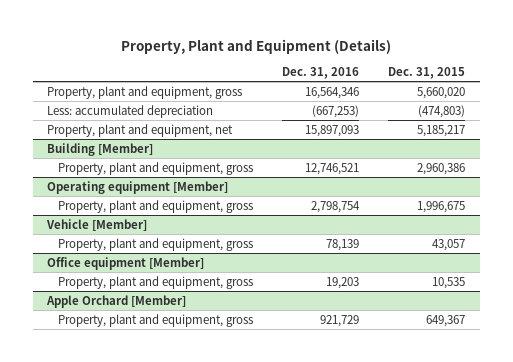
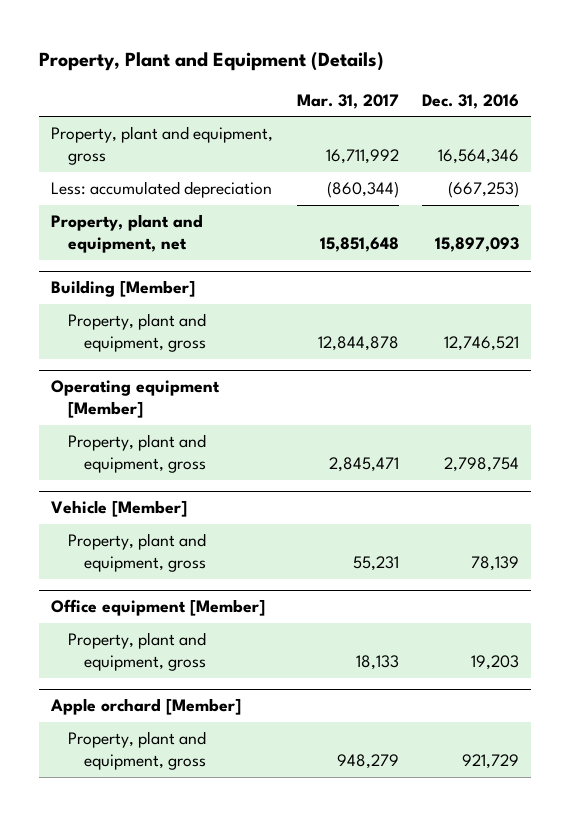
- | Dec. 31, 2016 | Dec. 31, 2015
+ | Mar. 31, 2017 | Dec. 31, 2016
- Apple Orchard [Member]
+ Apple orchard [Member]

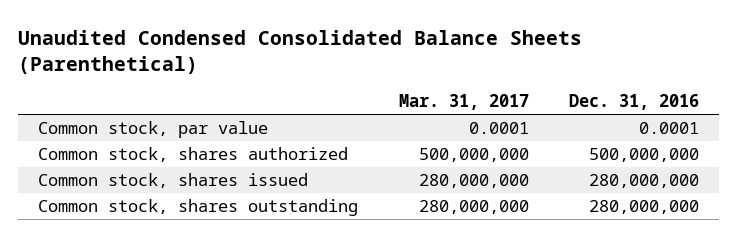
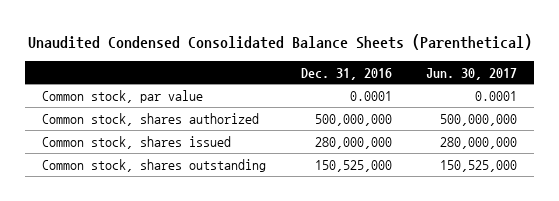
- | Mar. 31, 2017 | Dec. 31, 2016
+ | Dec. 31, 2016 | Jun. 30, 2017
- Common stock, shares outstanding | 280,000,000 | 280,000,000
+ Common stock, shares outstanding | 150,525,000 | 150,525,000

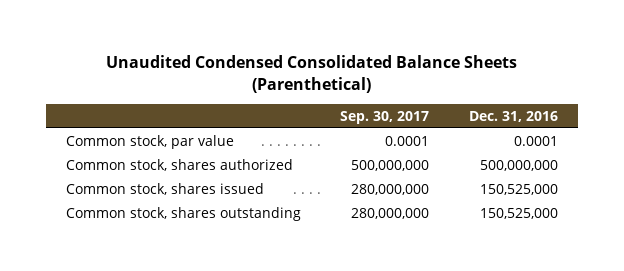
- | Dec. 31, 2016 | Jun. 30, 2017
+ | Sep. 30, 2017 | Dec. 31, 2016
- Common stock, shares issued | 280,000,000 | 280,000,000
+ Common stock, shares issued | 280,000,000 | 150,525,000

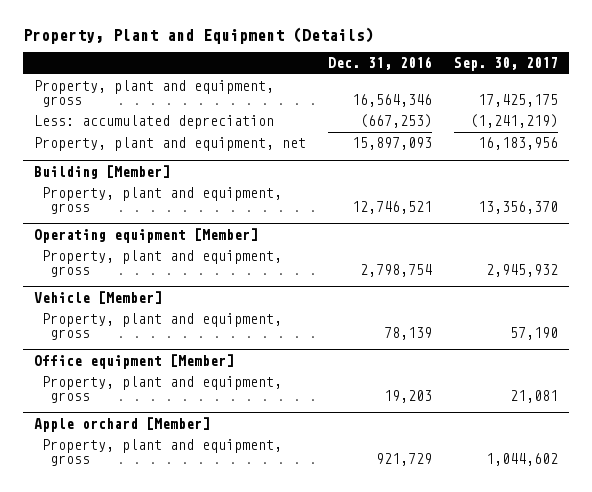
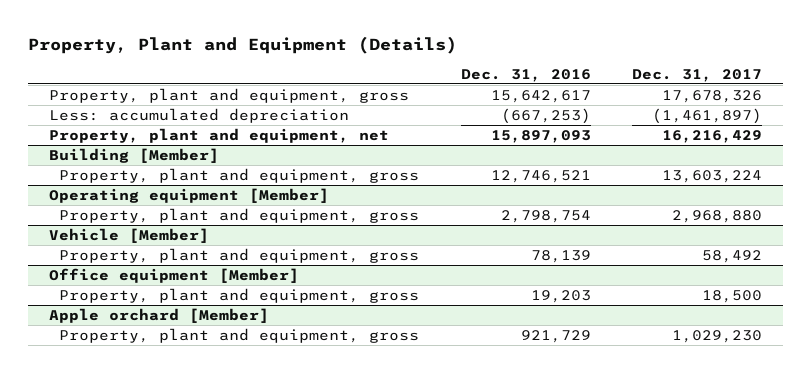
- | Dec. 31, 2016 | Sep. 30, 2017
+ | Dec. 31, 2016 | Dec. 31, 2017
- Property, plant and equipment, gross | 16,564,346 | 17,425,175
+ Property, plant and equipment, gross | 15,642,617 | 17,678,326

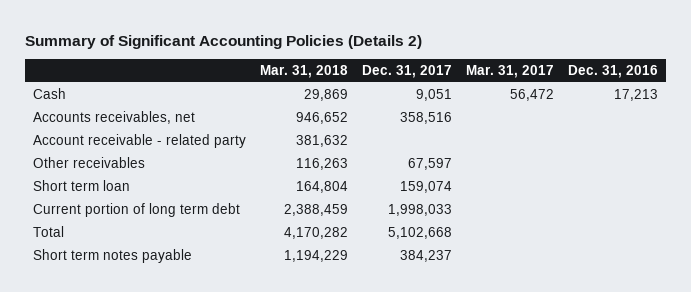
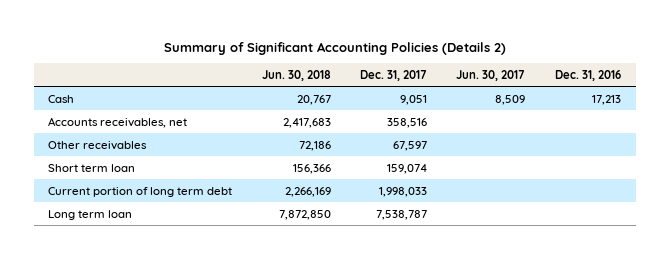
- | Mar. 31, 2018 | Dec. 31, 2017 | Mar. 31, 2017 | Dec. 31, 2016
+ | Jun. 30, 2018 | Dec. 31, 2017 | Jun. 30, 2017 | Dec. 31, 2016
- Account receivable - related party | 381,632 | | |
- Total | 4,170,282 | 5,102,668 | |
- Short term notes payable | 1,194,229 | 384,237 | |
+ Long term loan | 7,872,850 | 7,538,787 | |

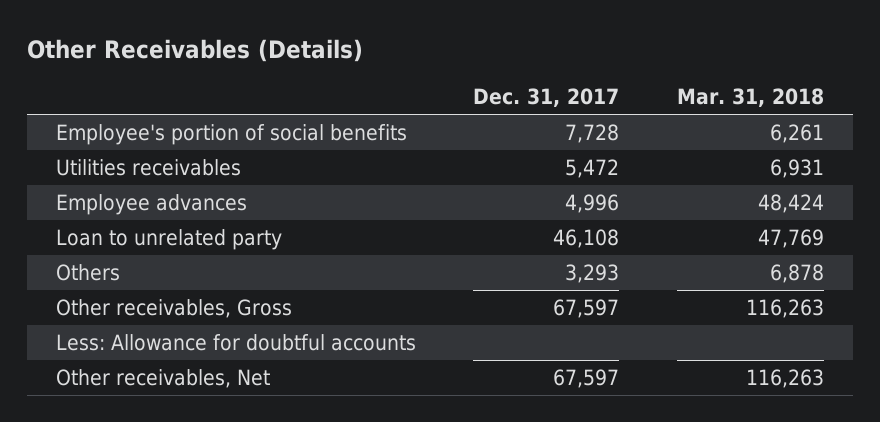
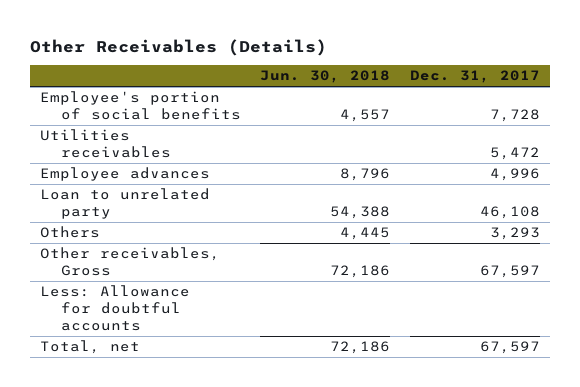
- | Dec. 31, 2017 | Mar. 31, 2018
+ | Jun. 30, 2018 | Dec. 31, 2017
- Other receivables, Net | 67,597 | 116,263
+ Total, net | 72,186 | 67,597

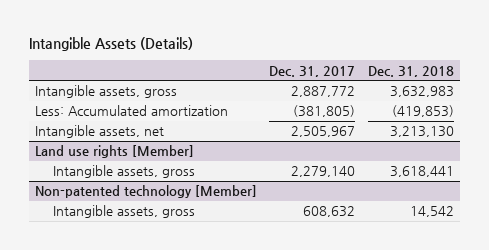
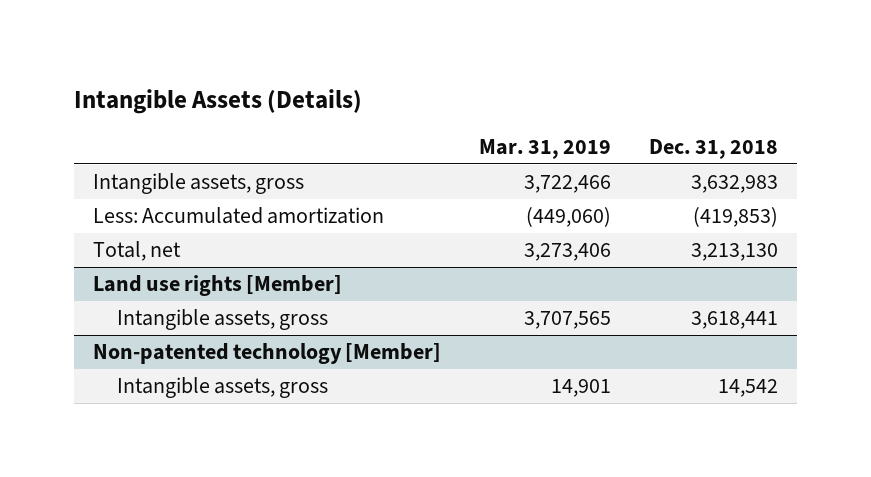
- | Dec. 31, 2017 | Dec. 31, 2018
+ | Mar. 31, 2019 | Dec. 31, 2018
- Intangible assets, net | 2,505,967 | 3,213,130
+ Total, net | 3,273,406 | 3,213,130

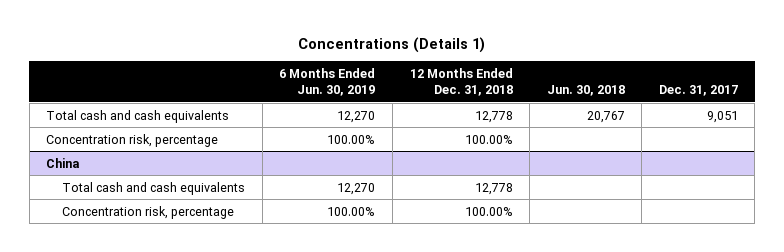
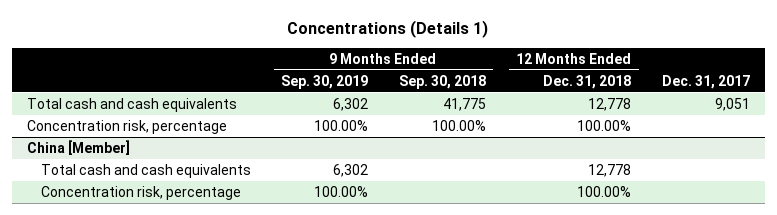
- | 6 Months Ended Jun. 30, 2019 | 12 Months Ended Dec. 31, 2018 | Jun. 30, 2018 | Dec. 31, 2017
+ | 9 Months Ended Sep. 30, 2019 | 9 Months Ended Sep. 30, 2018 | 12 Months Ended Dec. 31, 2018 | Dec. 31, 2017
- China
+ China [Member]

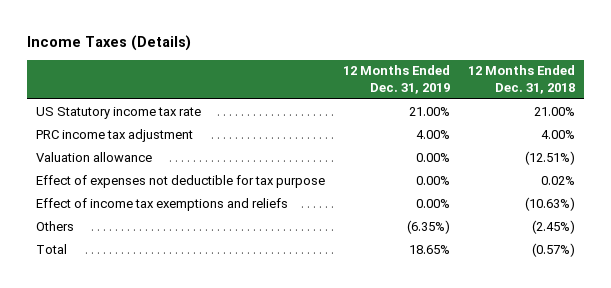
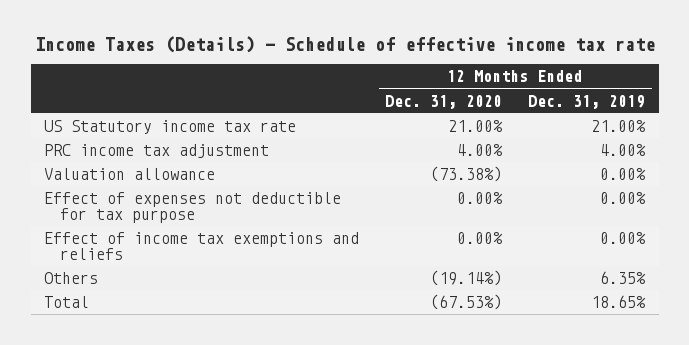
- Income Taxes (Details)
+ Income Taxes (Details) - Schedule of effective income tax rate
- | 12 Months Ended Dec. 31, 2019 | 12 Months Ended Dec. 31, 2018
+ | 12 Months Ended Dec. 31, 2020 | 12 Months Ended Dec. 31, 2019
- Others | (6.35%) | (2.45%)
+ Others | (19.14%) | 6.35%

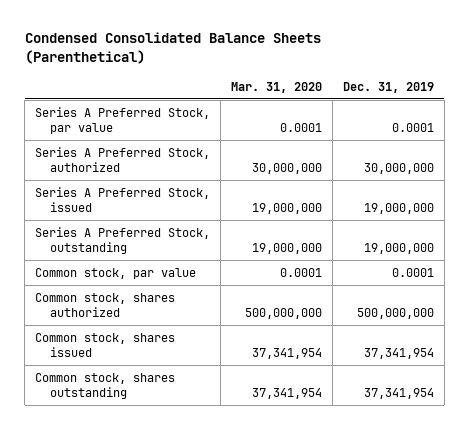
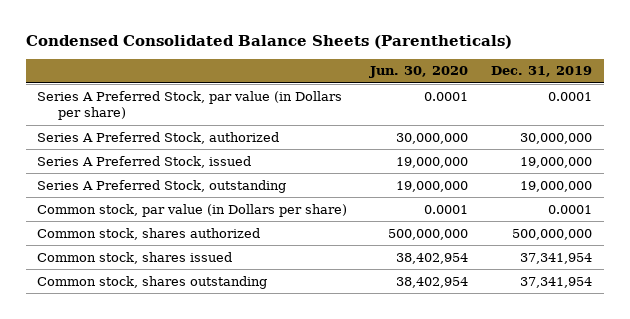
- Condensed Consolidated Balance Sheets (Parenthetical)
+ Condensed Consolidated Balance Sheets (Parentheticals)
- | Mar. 31, 2020 | Dec. 31, 2019
+ | Jun. 30, 2020 | Dec. 31, 2019
- Series A Preferred Stock, par value | 0.0001 | 0.0001
+ Series A Preferred Stock, par value (in Dollars per share) | 0.0001 | 0.0001
- Common stock, par value | 0.0001 | 0.0001
+ Common stock, par value (in Dollars per share) | 0.0001 | 0.0001

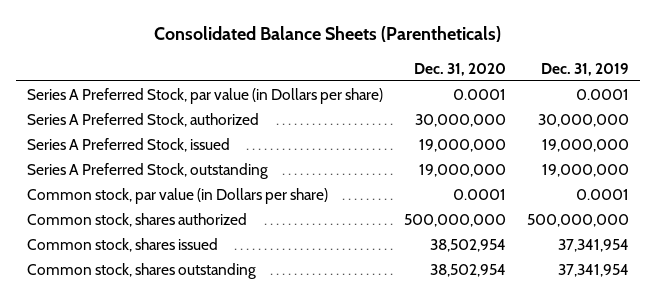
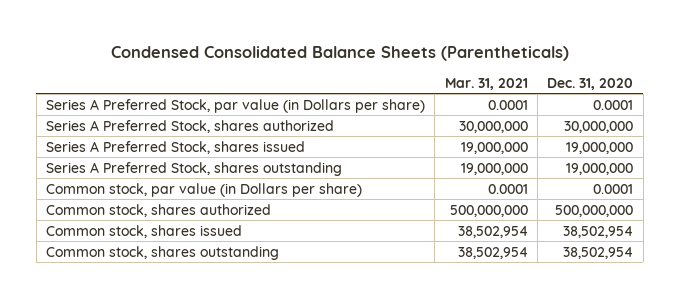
- Consolidated Balance Sheets (Parentheticals)
+ Condensed Consolidated Balance Sheets (Parentheticals)
- | Dec. 31, 2020 | Dec. 31, 2019
+ | Mar. 31, 2021 | Dec. 31, 2020
- Series A Preferred Stock, authorized | 30,000,000 | 30,000,000
- Series A Preferred Stock, issued | 19,000,000 | 19,000,000
- Series A Preferred Stock, outstanding | 19,000,000 | 19,000,000
+ Series A Preferred Stock, shares authorized | 30,000,000 | 30,000,000
+ Series A Preferred Stock, shares issued | 19,000,000 | 19,000,000
+ Series A Preferred Stock, shares outstanding | 19,000,000 | 19,000,000

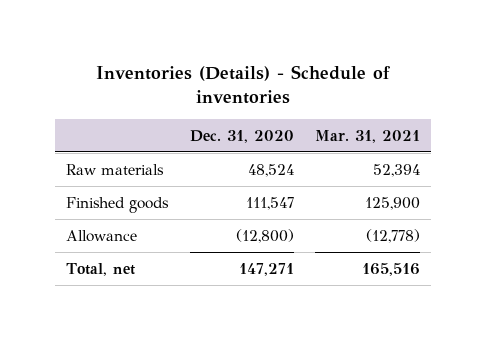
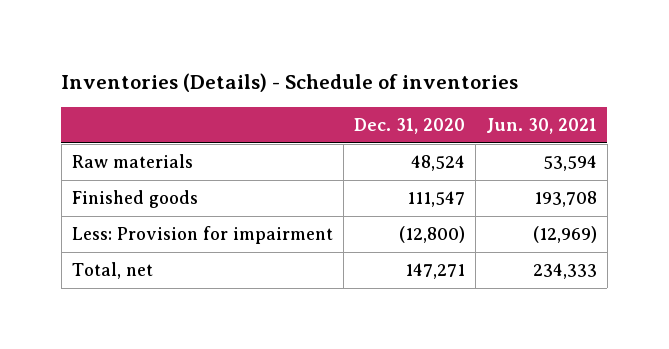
- | Dec. 31, 2020 | Mar. 31, 2021
+ | Dec. 31, 2020 | Jun. 30, 2021
- Allowance | (12,800) | (12,778)
+ Less: Provision for impairment | (12,800) | (12,969)

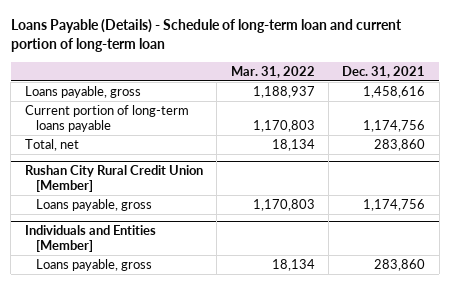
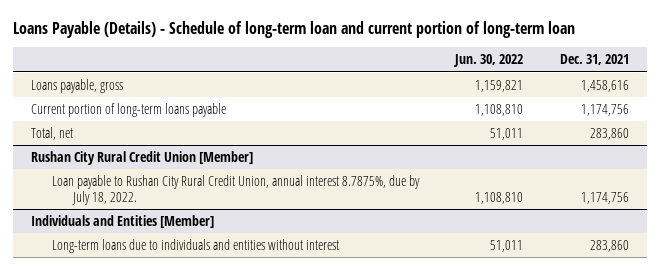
- | Mar. 31, 2022 | Dec. 31, 2021
+ | Jun. 30, 2022 | Dec. 31, 2021
@ Rushan City Rural Credit Union [Member]
- Loans payable, gross | 1,170,803 | 1,174,756
+ Loan payable to Rushan City Rural Credit Union, annual interest 8.7875%, due by July 18, 2022. | 1,108,810 | 1,174,756
@ Individuals and Entities [Member]
- Loans payable, gross | 18,134 | 283,860
+ Long-term loans due to individuals and entities without interest | 51,011 | 283,860

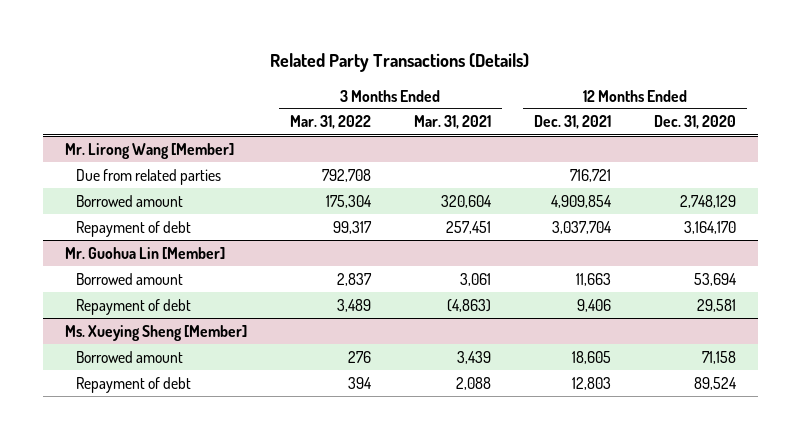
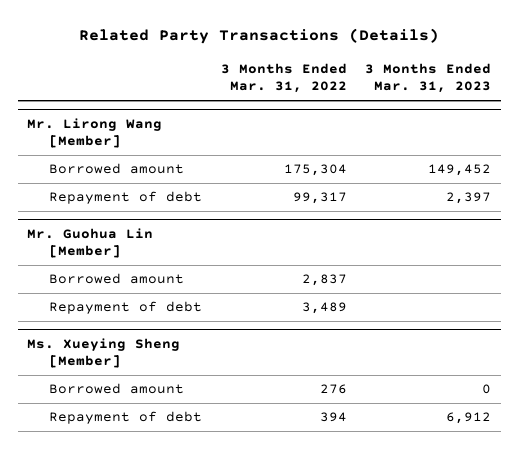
- | 3 Months Ended Mar. 31, 2022 | 3 Months Ended Mar. 31, 2021 | 12 Months Ended Dec. 31, 2021 | 12 Months Ended Dec. 31, 2020
+ | 3 Months Ended Mar. 31, 2022 | 3 Months Ended Mar. 31, 2023
@ Mr. Lirong Wang [Member]
- Due from related parties | 792,708 | | 716,721 |

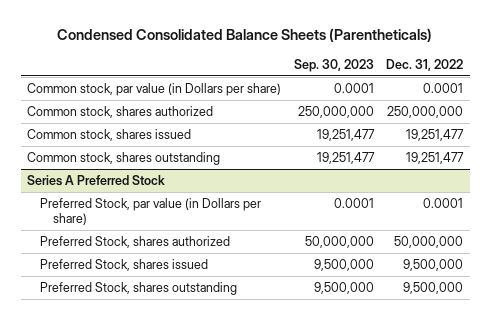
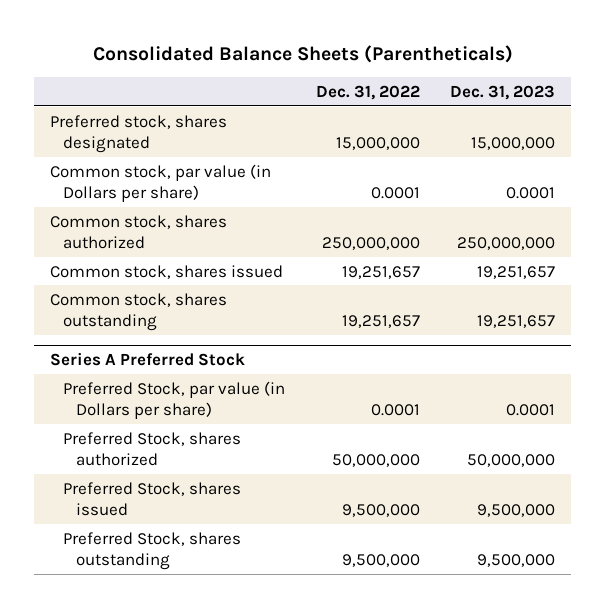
- Condensed Consolidated Balance Sheets (Parentheticals)
+ Consolidated Balance Sheets (Parentheticals)
- | Sep. 30, 2023 | Dec. 31, 2022
+ | Dec. 31, 2022 | Dec. 31, 2023
+ Preferred stock, shares designated | 15,000,000 | 15,000,000
- Common stock, shares issued | 19,251,477 | 19,251,477
- Common stock, shares outstanding | 19,251,477 | 19,251,477
+ Common stock, shares issued | 19,251,657 | 19,251,657
+ Common stock, shares outstanding | 19,251,657 | 19,251,657

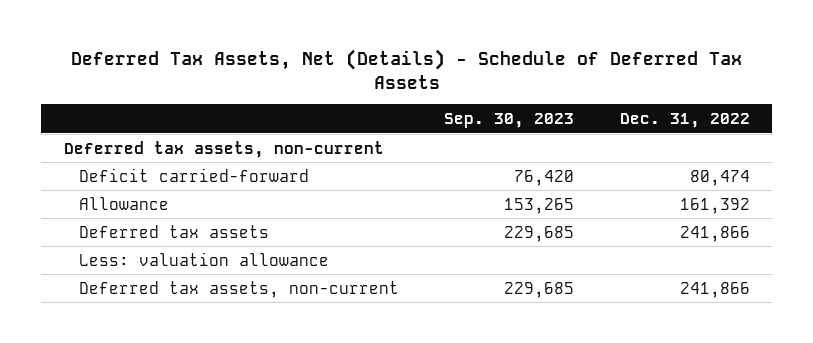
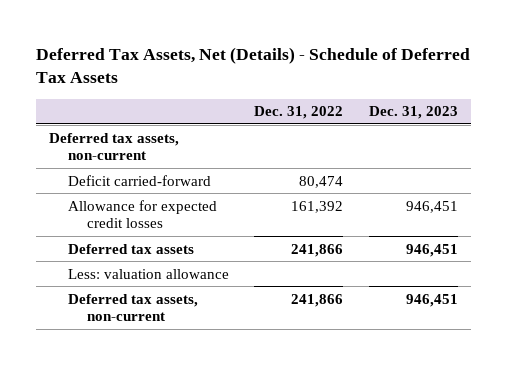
- | Sep. 30, 2023 | Dec. 31, 2022
+ | Dec. 31, 2022 | Dec. 31, 2023
- Allowance | 153,265 | 161,392
+ Allowance for expected credit losses | 161,392 | 946,451

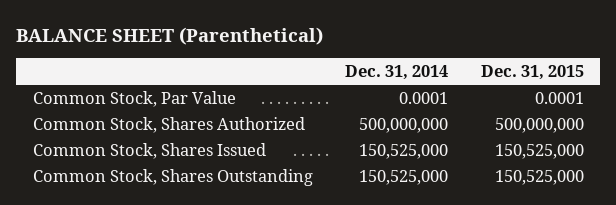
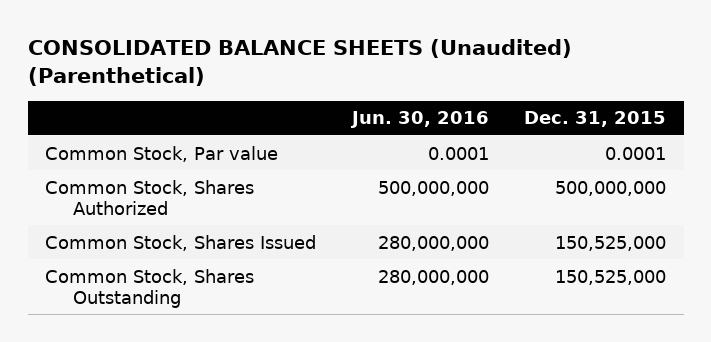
- BALANCE SHEET (Parenthetical)
+ CONSOLIDATED BALANCE SHEETS (Unaudited) (Parenthetical)
- | Dec. 31, 2014 | Dec. 31, 2015
+ | Jun. 30, 2016 | Dec. 31, 2015
- Common Stock, Par Value | 0.0001 | 0.0001
+ Common Stock, Par value | 0.0001 | 0.0001

